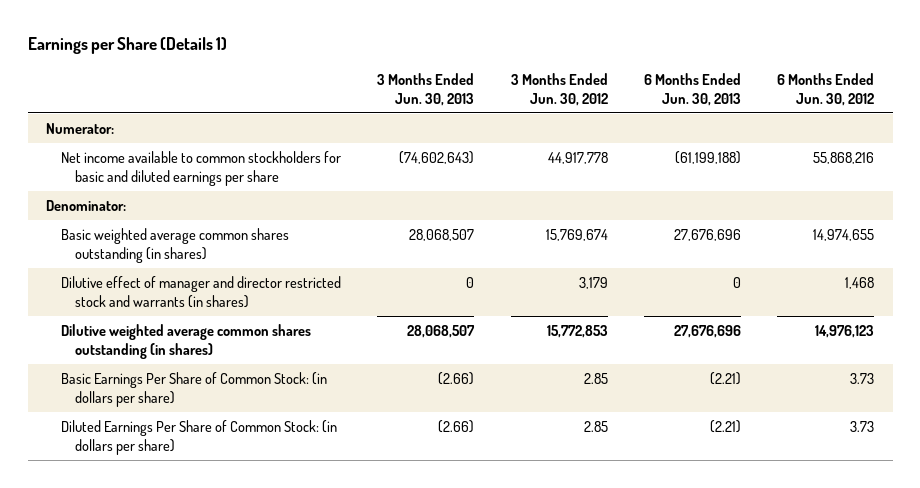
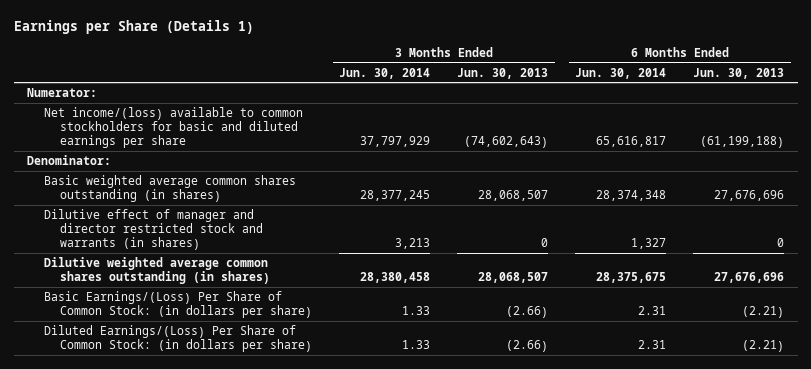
- | 3 Months Ended Jun. 30, 2013 | 3 Months Ended Jun. 30, 2012 | 6 Months Ended Jun. 30, 2013 | 6 Months Ended Jun. 30, 2012
+ | 3 Months Ended Jun. 30, 2014 | 3 Months Ended Jun. 30, 2013 | 6 Months Ended Jun. 30, 2014 | 6 Months Ended Jun. 30, 2013
- Net income available to common stockholders for basic and diluted earnings per share | (74,602,643) | 44,917,778 | (61,199,188) | 55,868,216
+ Net income/(loss) available to common stockholders for basic and diluted earnings per share | 37,797,929 | (74,602,643) | 65,616,817 | (61,199,188)
- Basic Earnings Per Share of Common Stock: (in dollars per share) | (2.66) | 2.85 | (2.21) | 3.73
- Diluted Earnings Per Share of Common Stock: (in dollars per share) | (2.66) | 2.85 | (2.21) | 3.73
+ Basic Earnings/(Loss) Per Share of Common Stock: (in dollars per share) | 1.33 | (2.66) | 2.31 | (2.21)
+ Diluted Earnings/(Loss) Per Share of Common Stock: (in dollars per share) | 1.33 | (2.66) | 2.31 | (2.21)

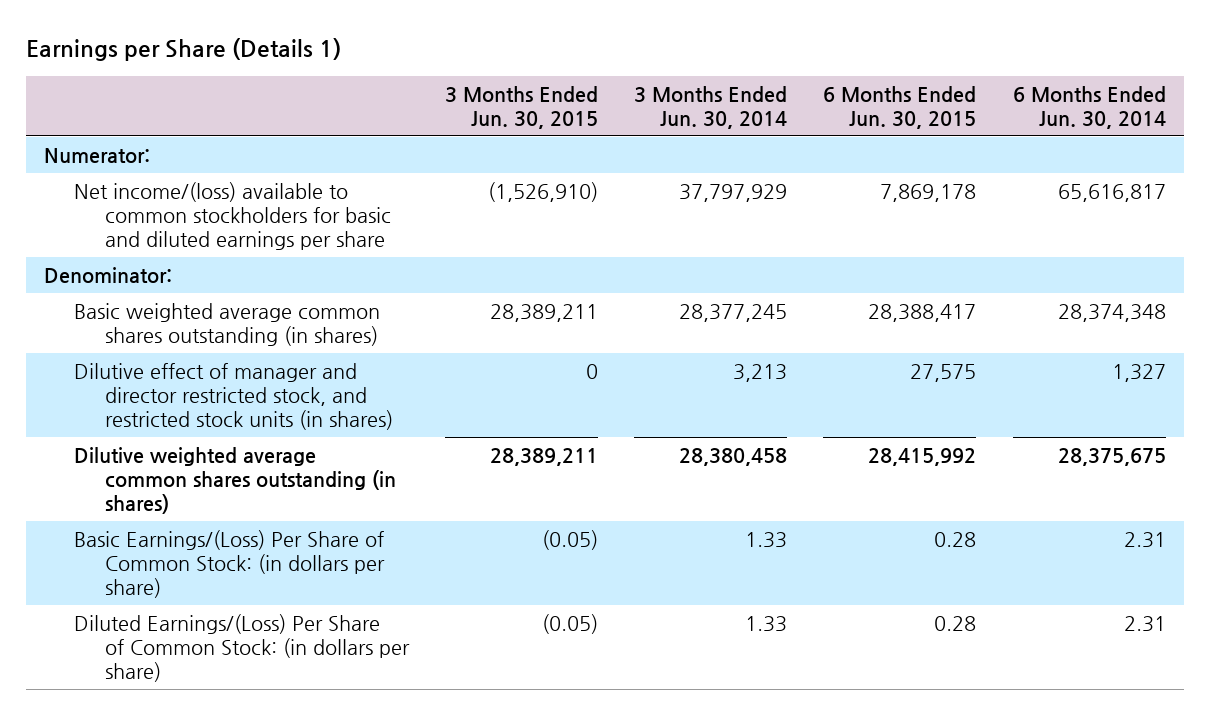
- | 3 Months Ended Jun. 30, 2014 | 3 Months Ended Jun. 30, 2013 | 6 Months Ended Jun. 30, 2014 | 6 Months Ended Jun. 30, 2013
+ | 3 Months Ended Jun. 30, 2015 | 3 Months Ended Jun. 30, 2014 | 6 Months Ended Jun. 30, 2015 | 6 Months Ended Jun. 30, 2014
- Dilutive effect of manager and director restricted stock and warrants (in shares) | 3,213 | 0 | 1,327 | 0
+ Dilutive effect of manager and director restricted stock, and restricted stock units (in shares) | 0 | 3,213 | 27,575 | 1,327

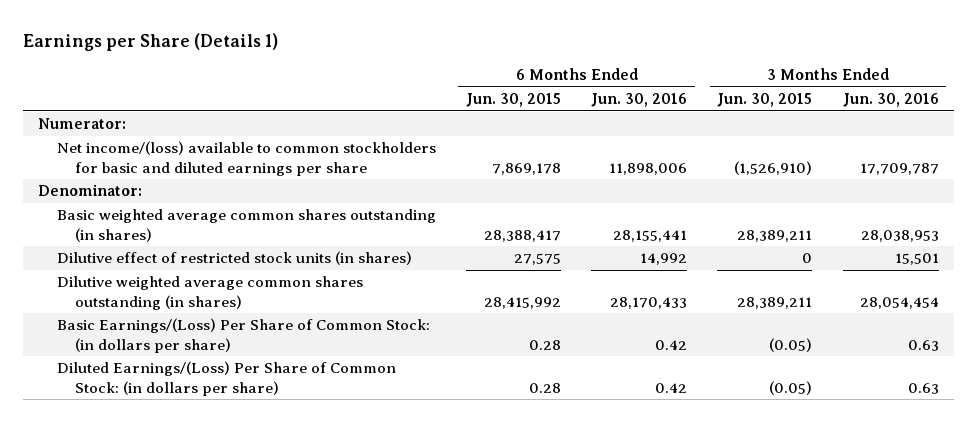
- | 3 Months Ended Jun. 30, 2015 | 3 Months Ended Jun. 30, 2014 | 6 Months Ended Jun. 30, 2015 | 6 Months Ended Jun. 30, 2014
+ | 6 Months Ended Jun. 30, 2015 | 6 Months Ended Jun. 30, 2016 | 3 Months Ended Jun. 30, 2015 | 3 Months Ended Jun. 30, 2016
- Dilutive effect of manager and director restricted stock, and restricted stock units (in shares) | 0 | 3,213 | 27,575 | 1,327
+ Dilutive effect of restricted stock units (in shares) | 27,575 | 14,992 | 0 | 15,501

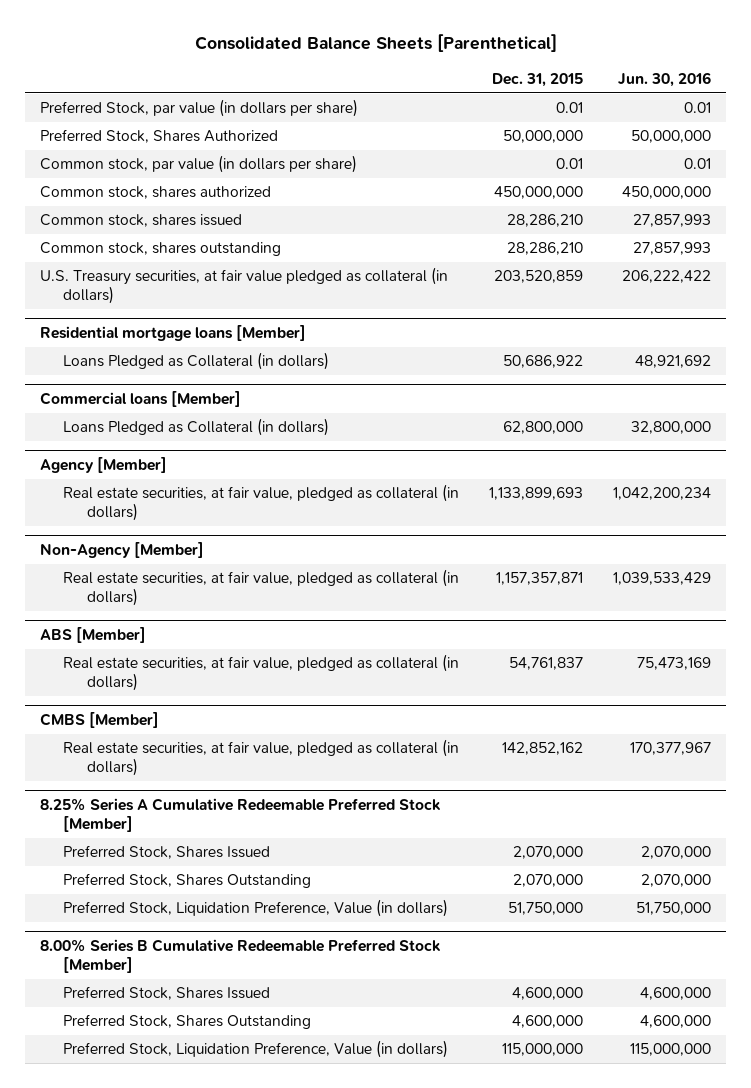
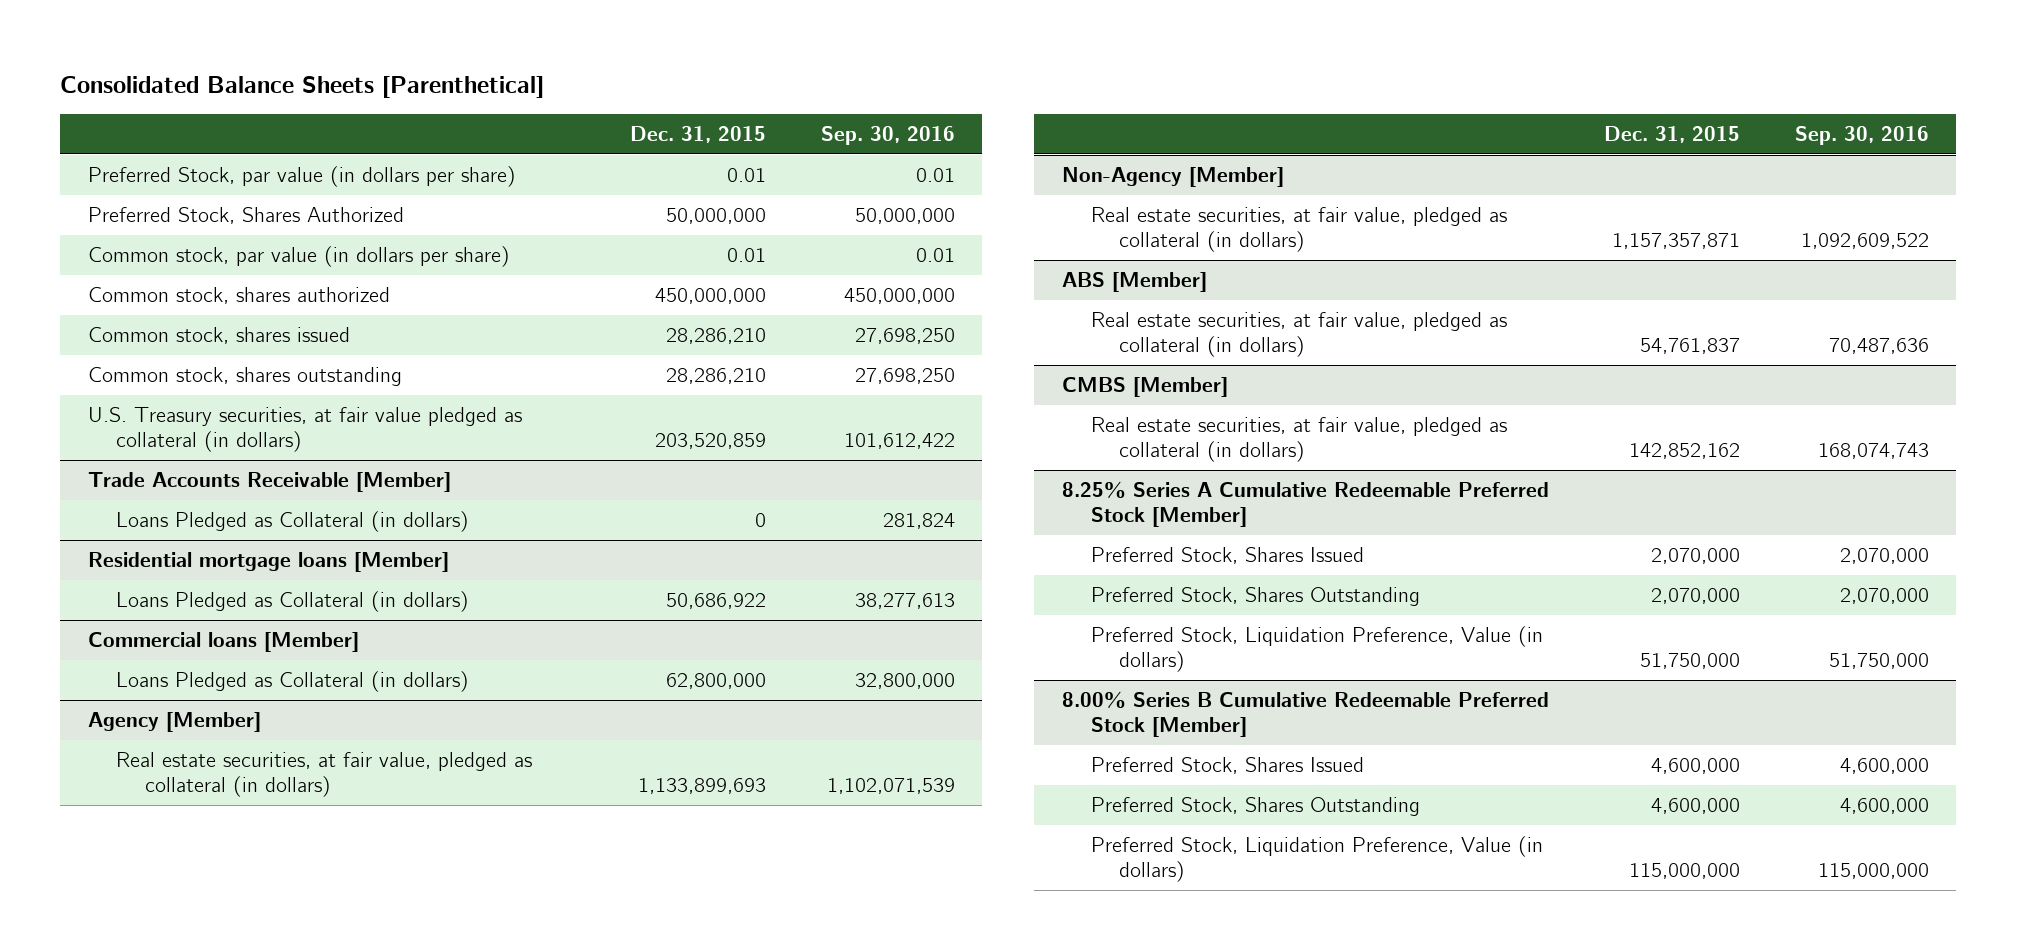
- | Dec. 31, 2015 | Jun. 30, 2016
+ | Dec. 31, 2015 | Sep. 30, 2016
+ Trade Accounts Receivable [Member]
+ Loans Pledged as Collateral (in dollars) | 0 | 281,824

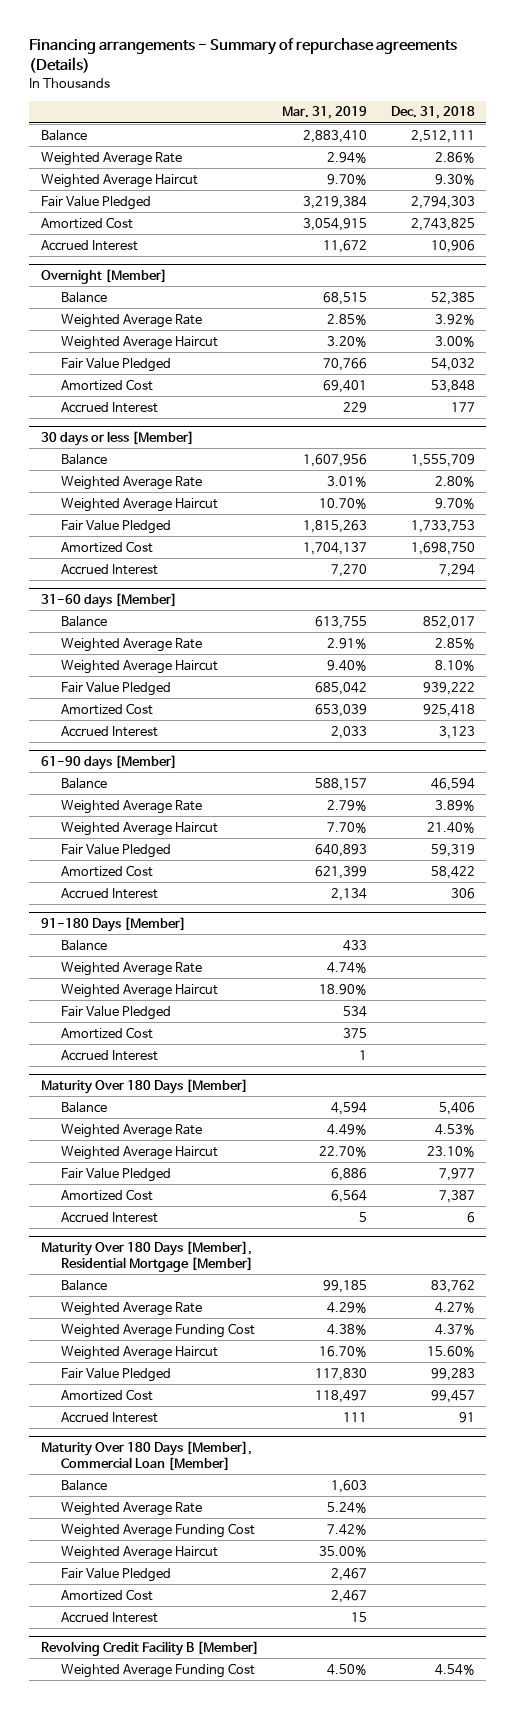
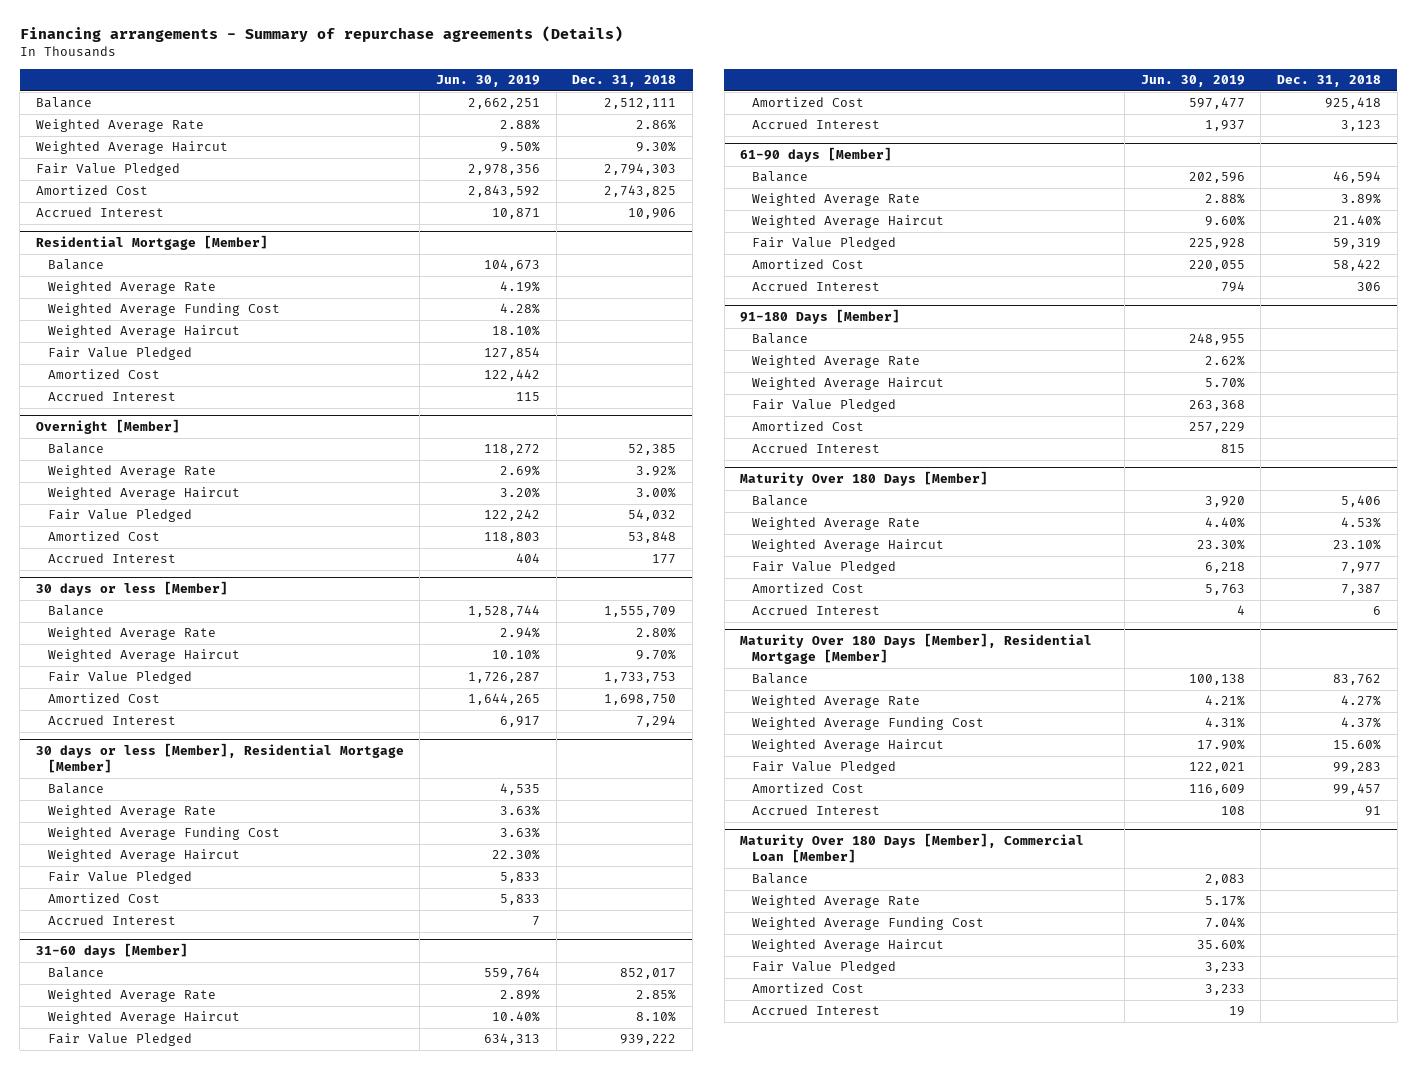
- | Mar. 31, 2019 | Dec. 31, 2018
+ | Jun. 30, 2019 | Dec. 31, 2018
+ Residential Mortgage [Member]
+ Balance | 104,673 |
+ Weighted Average Rate | 4.19% |
+ Weighted Average Funding Cost | 4.28% |
+ Weighted Average Haircut | 18.10% |
+ Fair Value Pledged | 127,854 |
+ Amortized Cost | 122,442 |
+ Accrued Interest | 115 |
+ 30 days or less [Member], Residential Mortgage [Member]
+ Balance | 4,535 |
+ Weighted Average Rate | 3.63% |
+ Weighted Average Funding Cost | 3.63% |
+ Weighted Average Haircut | 22.30% |
+ Fair Value Pledged | 5,833 |
+ Amortized Cost | 5,833 |
+ Accrued Interest | 7 |
- Revolving Credit Facility B [Member]
- Weighted Average Funding Cost | 4.50% | 4.54%

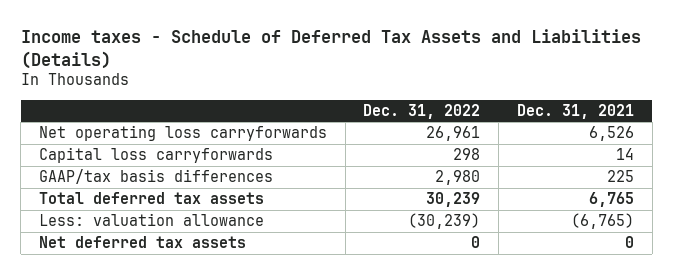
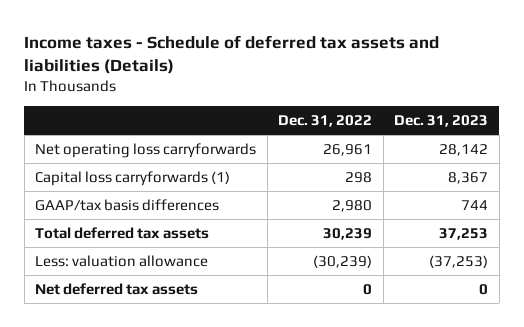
- Income taxes - Schedule of Deferred Tax Assets and Liabilities (Details)
+ Income taxes - Schedule of deferred tax assets and liabilities (Details)
- | Dec. 31, 2022 | Dec. 31, 2021
+ | Dec. 31, 2022 | Dec. 31, 2023
- Capital loss carryforwards | 298 | 14
+ Capital loss carryforwards (1) | 298 | 8,367

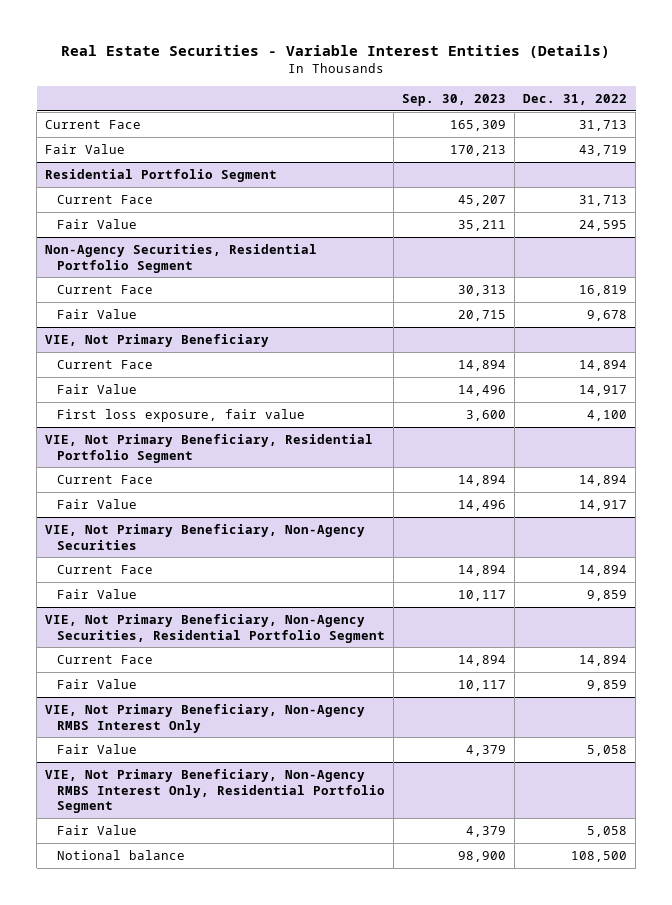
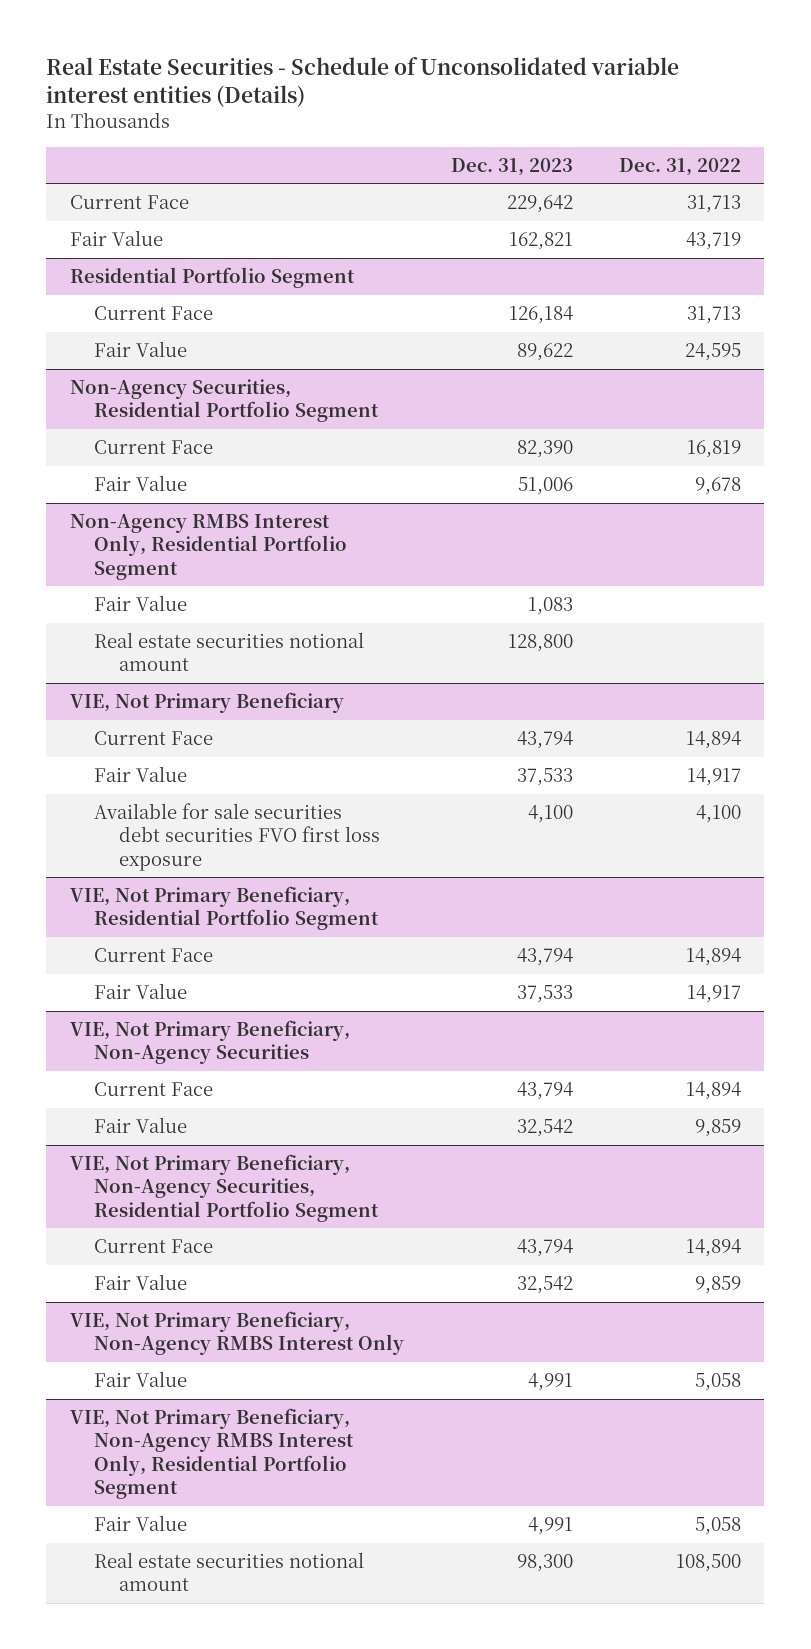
- Real Estate Securities - Variable Interest Entities (Details)
+ Real Estate Securities - Schedule of Unconsolidated variable interest entities (Details)
- | Sep. 30, 2023 | Dec. 31, 2022
+ | Dec. 31, 2023 | Dec. 31, 2022
+ Non-Agency RMBS Interest Only, Residential Portfolio Segment
+ Fair Value | 1,083 |
+ Real estate securities notional amount | 128,800 |
@ VIE, Not Primary Beneficiary
- First loss exposure, fair value | 3,600 | 4,100
+ Available for sale securities debt securities FVO first loss exposure | 4,100 | 4,100
@ VIE, Not Primary Beneficiary, Non-Agency RMBS Interest Only, Residential Portfolio Segment
- Notional balance | 98,900 | 108,500
+ Real estate securities notional amount | 98,300 | 108,500

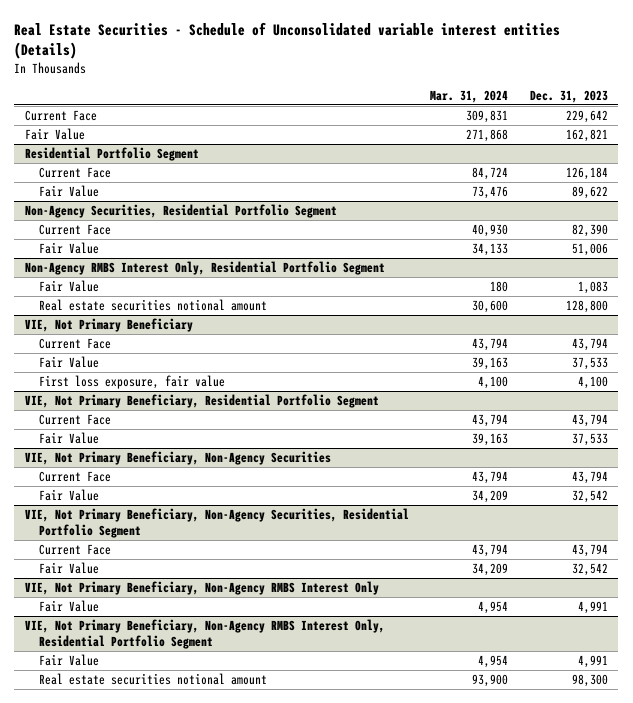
- | Dec. 31, 2023 | Dec. 31, 2022
+ | Mar. 31, 2024 | Dec. 31, 2023
@ VIE, Not Primary Beneficiary
- Available for sale securities debt securities FVO first loss exposure | 4,100 | 4,100
+ First loss exposure, fair value | 4,100 | 4,100

